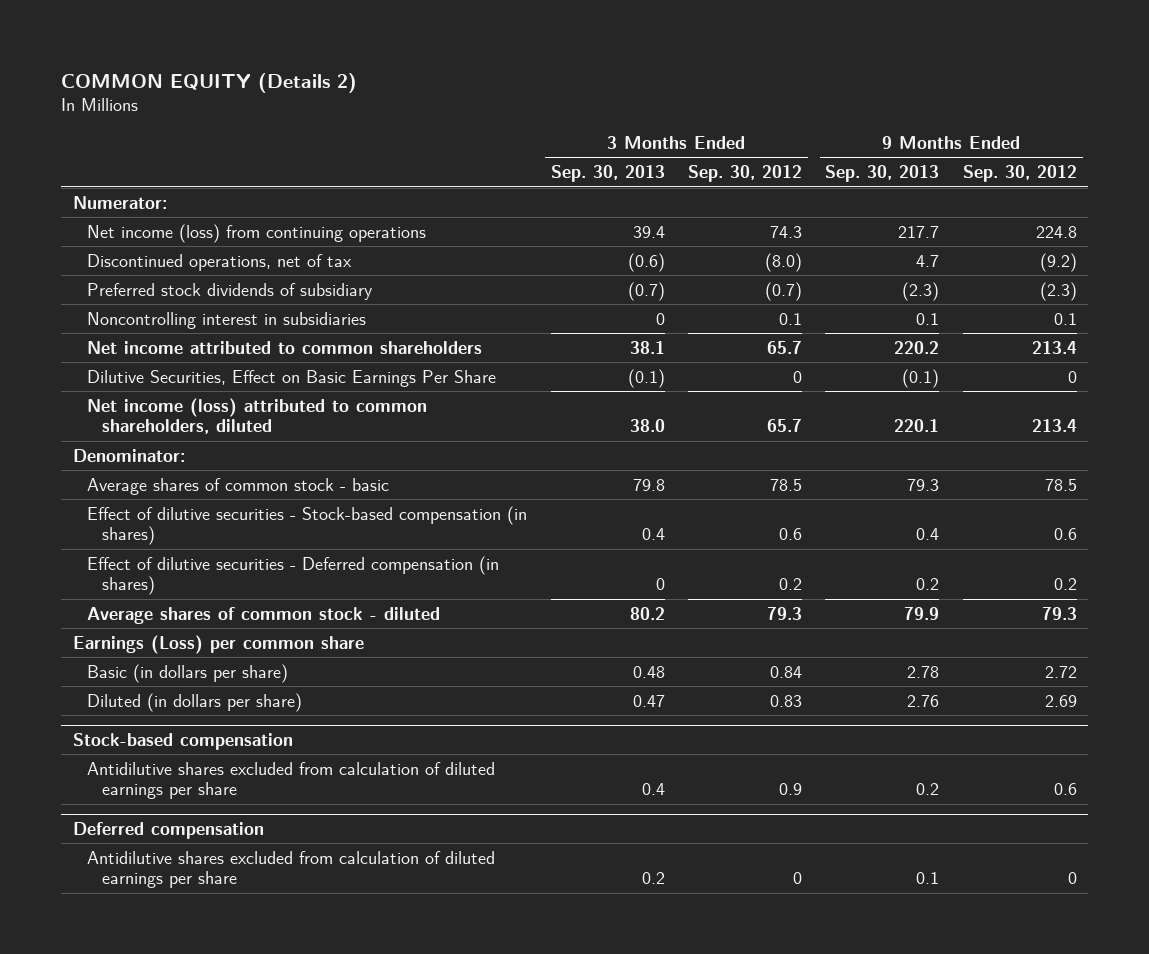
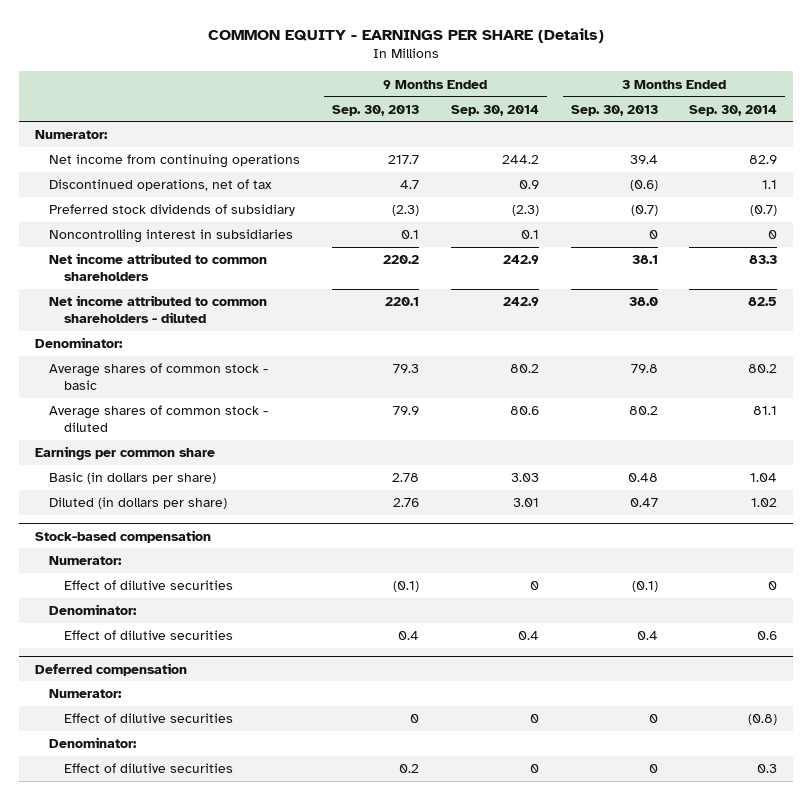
- COMMON EQUITY (Details 2)
+ COMMON EQUITY - EARNINGS PER SHARE (Details)
- | 3 Months Ended Sep. 30, 2013 | 3 Months Ended Sep. 30, 2012 | 9 Months Ended Sep. 30, 2013 | 9 Months Ended Sep. 30, 2012
+ | 9 Months Ended Sep. 30, 2013 | 9 Months Ended Sep. 30, 2014 | 3 Months Ended Sep. 30, 2013 | 3 Months Ended Sep. 30, 2014
- Net income (loss) from continuing operations | 39.4 | 74.3 | 217.7 | 224.8
+ Net income from continuing operations | 217.7 | 244.2 | 39.4 | 82.9
- Dilutive Securities, Effect on Basic Earnings Per Share | (0.1) | 0 | (0.1) | 0
- Net income (loss) attributed to common shareholders, diluted | 38.0 | 65.7 | 220.1 | 213.4
+ Net income attributed to common shareholders - diluted | 220.1 | 242.9 | 38.0 | 82.5
- Effect of dilutive securities - Stock-based compensation (in shares) | 0.4 | 0.6 | 0.4 | 0.6
- Effect of dilutive securities - Deferred compensation (in shares) | 0 | 0.2 | 0.2 | 0.2
- Earnings (Loss) per common share
+ Earnings per common share
@ Stock-based compensation
- Antidilutive shares excluded from calculation of diluted earnings per share | 0.4 | 0.9 | 0.2 | 0.6
+ Numerator:
+ Effect of dilutive securities | (0.1) | 0 | (0.1) | 0
+ Denominator:
+ Effect of dilutive securities | 0.4 | 0.4 | 0.4 | 0.6
@ Deferred compensation
- Antidilutive shares excluded from calculation of diluted earnings per share | 0.2 | 0 | 0.1 | 0
+ Numerator:
+ Effect of dilutive securities | 0 | 0 | 0 | (0.8)
+ Denominator:
+ Effect of dilutive securities | 0.2 | 0 | 0 | 0.3

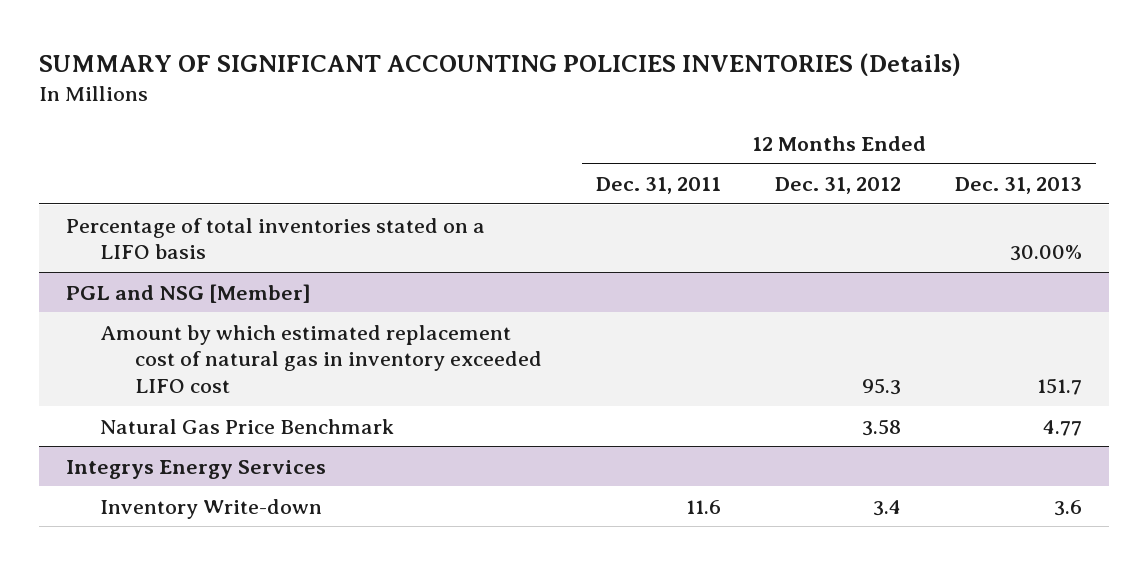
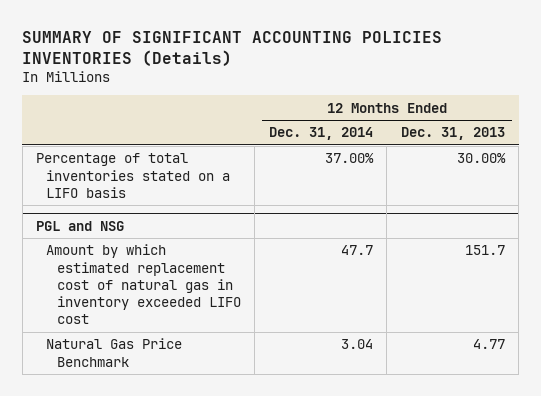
- | 12 Months Ended Dec. 31, 2011 | 12 Months Ended Dec. 31, 2012 | 12 Months Ended Dec. 31, 2013
+ | 12 Months Ended Dec. 31, 2014 | 12 Months Ended Dec. 31, 2013
- PGL and NSG [Member]
+ PGL and NSG
- Integrys Energy Services
- Inventory Write-down | 11.6 | 3.4 | 3.6

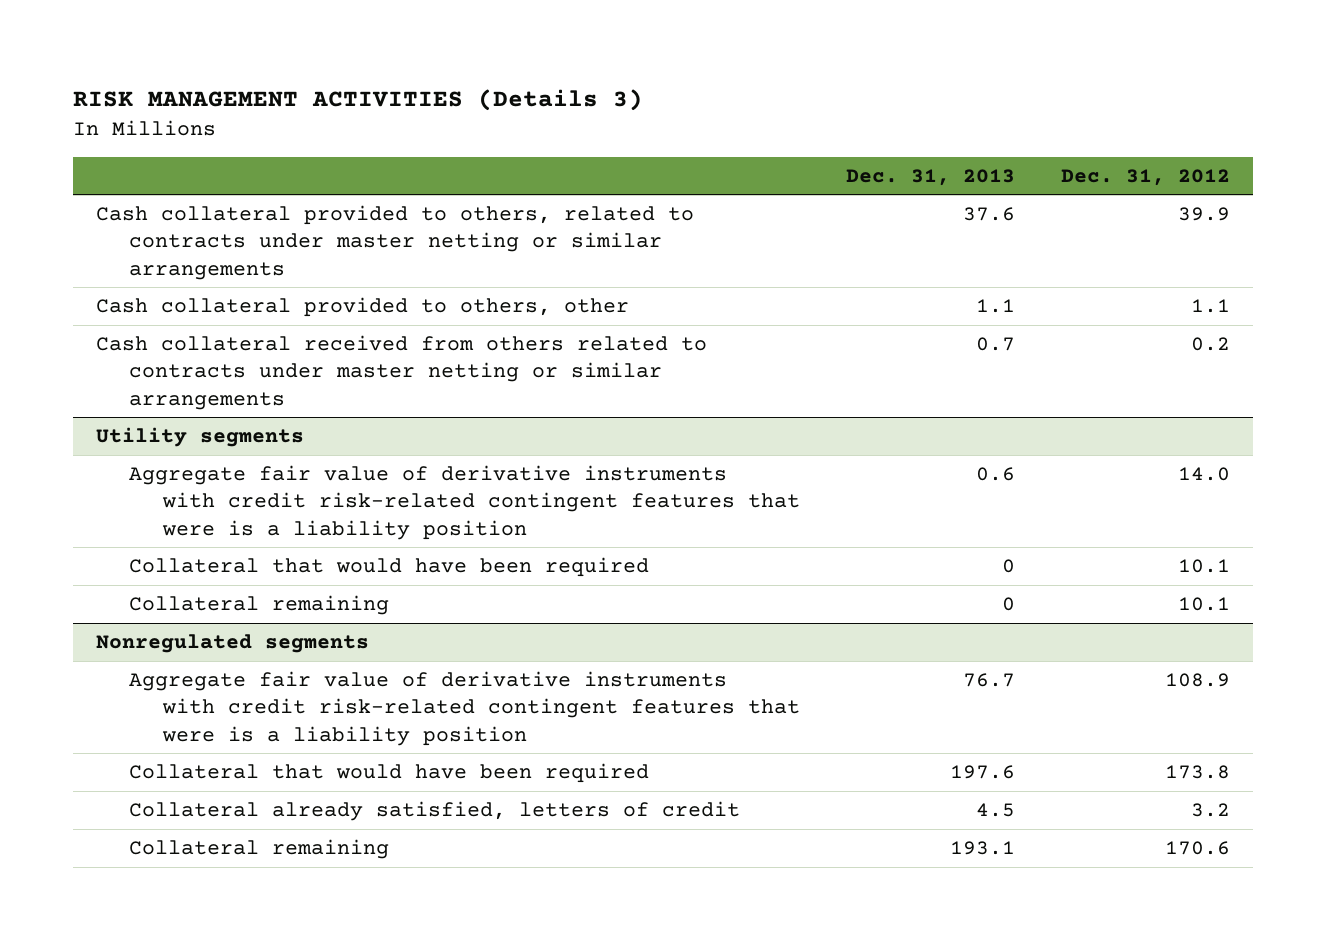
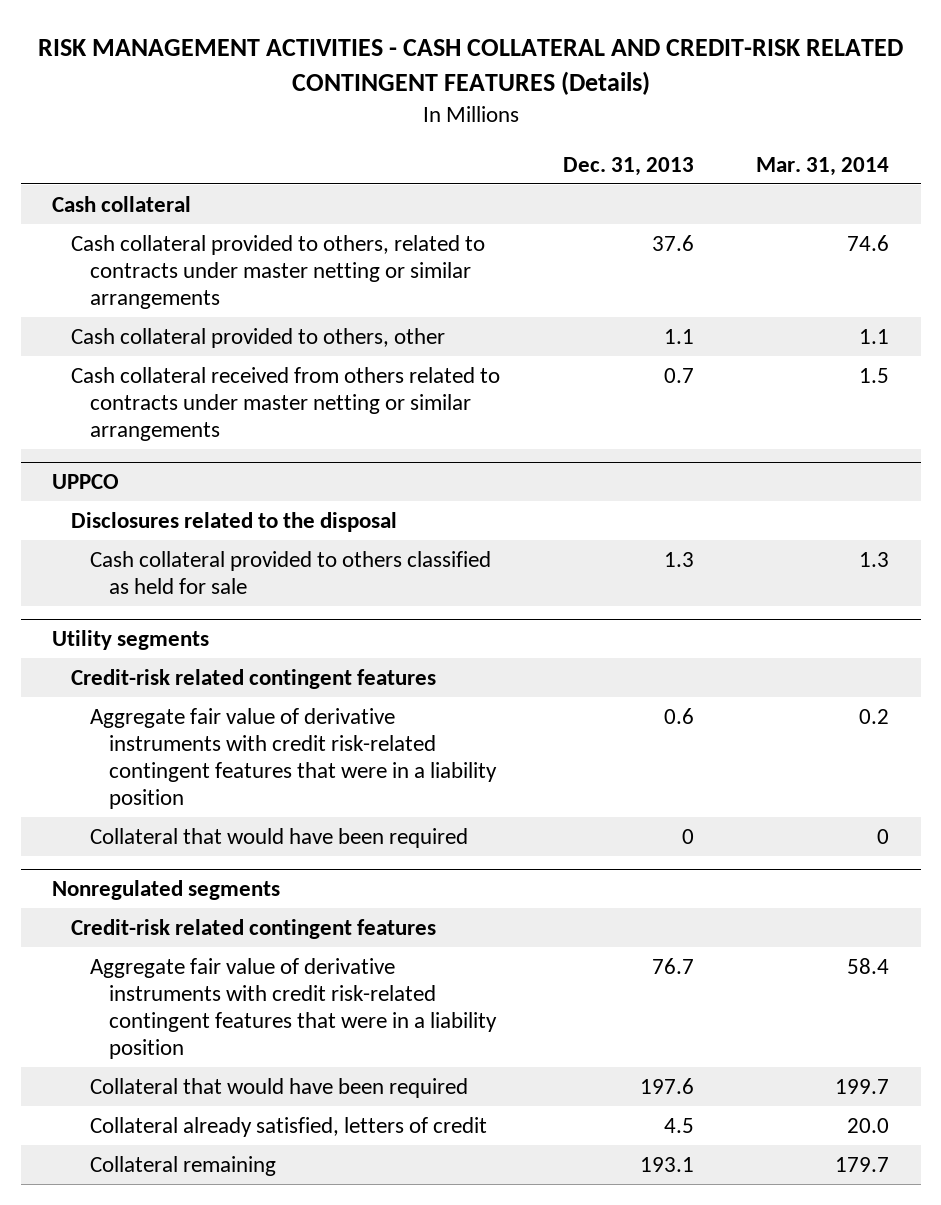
- RISK MANAGEMENT ACTIVITIES (Details 3)
+ RISK MANAGEMENT ACTIVITIES - CASH COLLATERAL AND CREDIT-RISK RELATED CONTINGENT FEATURES (Details)
- | Dec. 31, 2013 | Dec. 31, 2012
+ | Dec. 31, 2013 | Mar. 31, 2014
+ Cash collateral
+ UPPCO
+ Disclosures related to the disposal
+ Cash collateral provided to others classified as held for sale | 1.3 | 1.3
@ Utility segments
- Aggregate fair value of derivative instruments with credit risk-related contingent features that were is a liability position | 0.6 | 14.0
+ Credit-risk related contingent features
+ Aggregate fair value of derivative instruments with credit risk-related contingent features that were in a liability position | 0.6 | 0.2
- Collateral remaining | 0 | 10.1
@ Nonregulated segments
- Aggregate fair value of derivative instruments with credit risk-related contingent features that were is a liability position | 76.7 | 108.9
+ Credit-risk related contingent features
+ Aggregate fair value of derivative instruments with credit risk-related contingent features that were in a liability position | 76.7 | 58.4

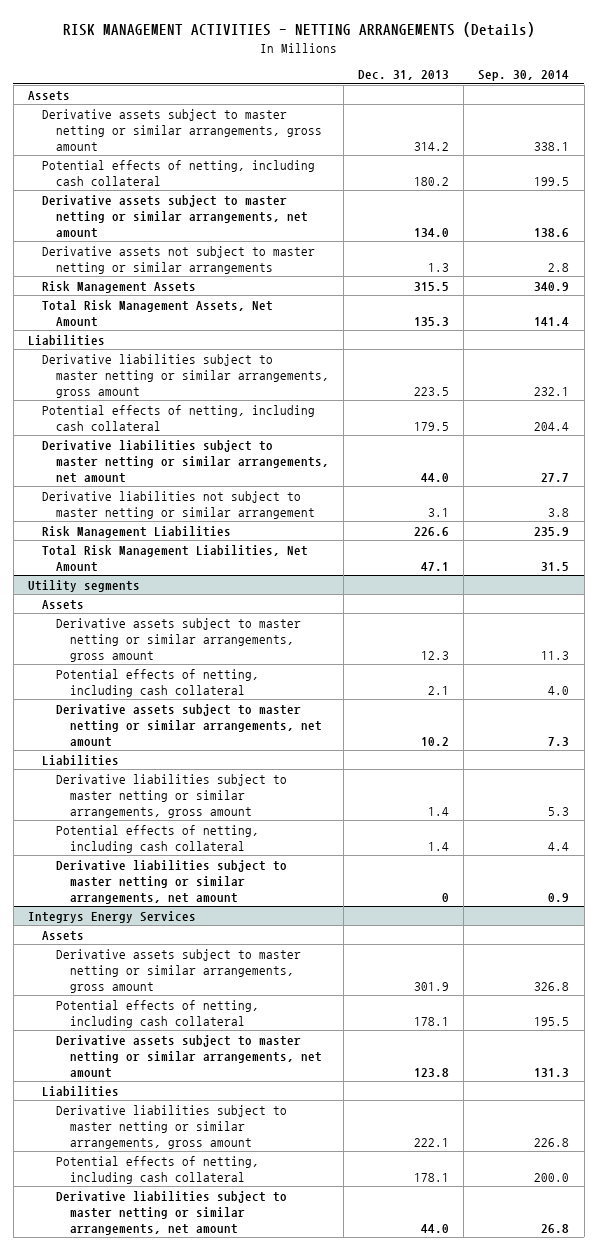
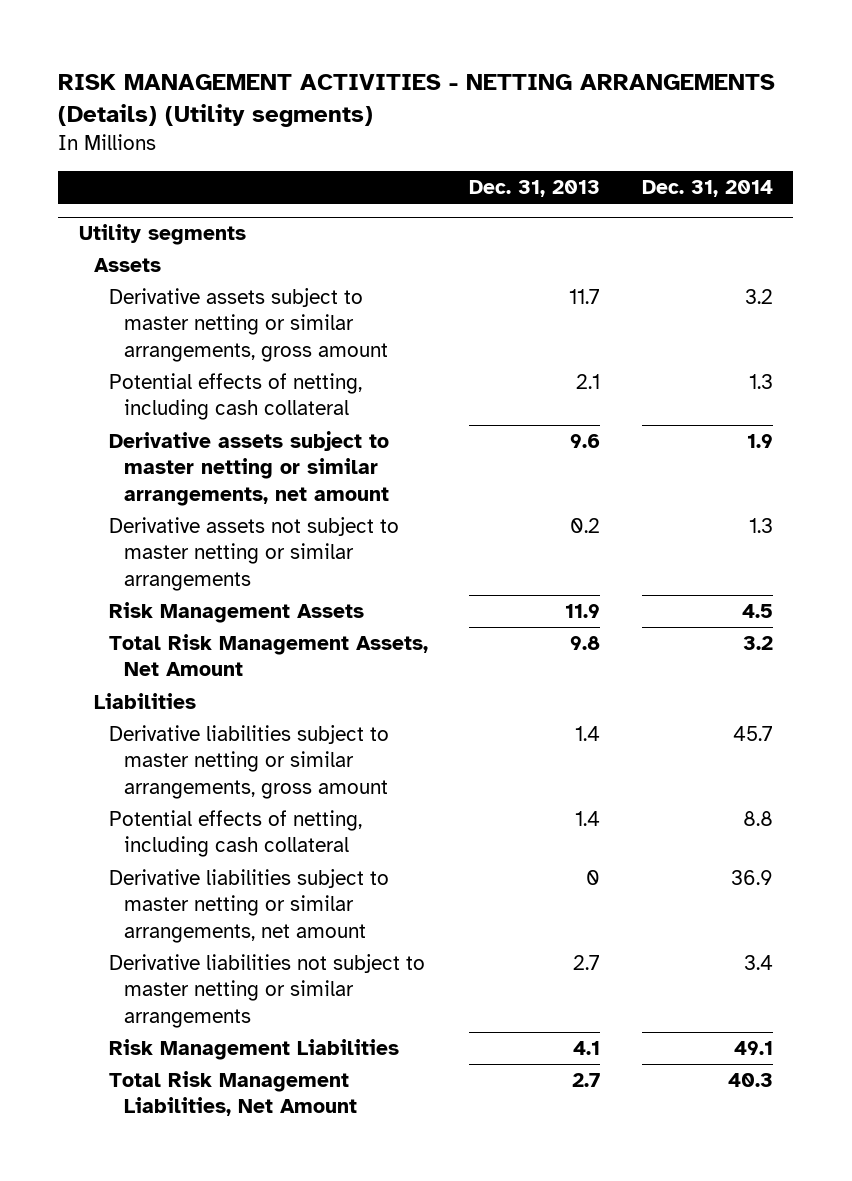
- RISK MANAGEMENT ACTIVITIES - NETTING ARRANGEMENTS (Details)
+ RISK MANAGEMENT ACTIVITIES - NETTING ARRANGEMENTS (Details) (Utility segments)
- | Dec. 31, 2013 | Sep. 30, 2014
+ | Dec. 31, 2013 | Dec. 31, 2014
- Assets
- Derivative assets subject to master netting or similar arrangements, gross amount | 314.2 | 338.1
- Potential effects of netting, including cash collateral | 180.2 | 199.5
- Derivative assets subject to master netting or similar arrangements, net amount | 134.0 | 138.6
- Derivative assets not subject to master netting or similar arrangements | 1.3 | 2.8
- Risk Management Assets | 315.5 | 340.9
- Total Risk Management Assets, Net Amount | 135.3 | 141.4
- Liabilities
- Derivative liabilities subject to master netting or similar arrangements, gross amount | 223.5 | 232.1
- Potential effects of netting, including cash collateral | 179.5 | 204.4
- Derivative liabilities subject to master netting or similar arrangements, net amount | 44.0 | 27.7
- Derivative liabilities not subject to master netting or similar arrangement | 3.1 | 3.8
- Risk Management Liabilities | 226.6 | 235.9
- Total Risk Management Liabilities, Net Amount | 47.1 | 31.5
@ Utility segments
- Derivative assets subject to master netting or similar arrangements, gross amount | 12.3 | 11.3
+ Derivative assets subject to master netting or similar arrangements, gross amount | 11.7 | 3.2
- Derivative assets subject to master netting or similar arrangements, net amount | 10.2 | 7.3
+ Derivative assets subject to master netting or similar arrangements, net amount | 9.6 | 1.9
+ Derivative assets not subject to master netting or similar arrangements | 0.2 | 1.3
+ Risk Management Assets | 11.9 | 4.5
+ Total Risk Management Assets, Net Amount | 9.8 | 3.2
- Integrys Energy Services
- Assets
- Derivative assets subject to master netting or similar arrangements, gross amount | 301.9 | 326.8
- Potential effects of netting, including cash collateral | 178.1 | 195.5
- Derivative assets subject to master netting or similar arrangements, net amount | 123.8 | 131.3
- Liabilities
- Derivative liabilities subject to master netting or similar arrangements, gross amount | 222.1 | 226.8
- Potential effects of netting, including cash collateral | 178.1 | 200.0
- Derivative liabilities subject to master netting or similar arrangements, net amount | 44.0 | 26.8
@ Utility segments
+ Derivative liabilities not subject to master netting or similar arrangements | 2.7 | 3.4
+ Risk Management Liabilities | 4.1 | 49.1
+ Total Risk Management Liabilities, Net Amount | 2.7 | 40.3

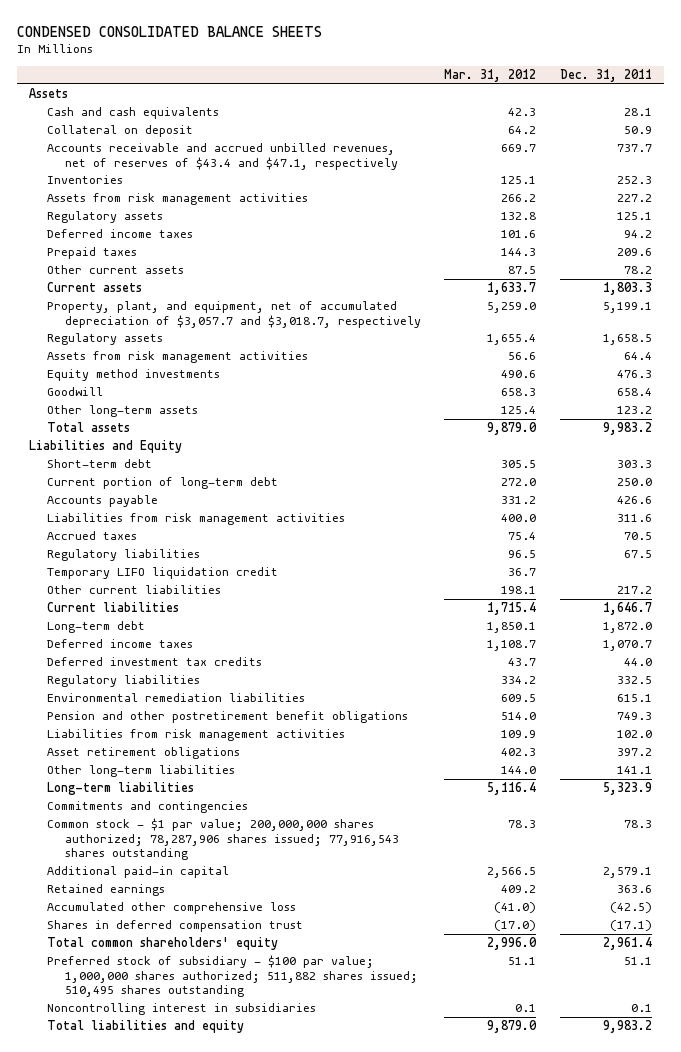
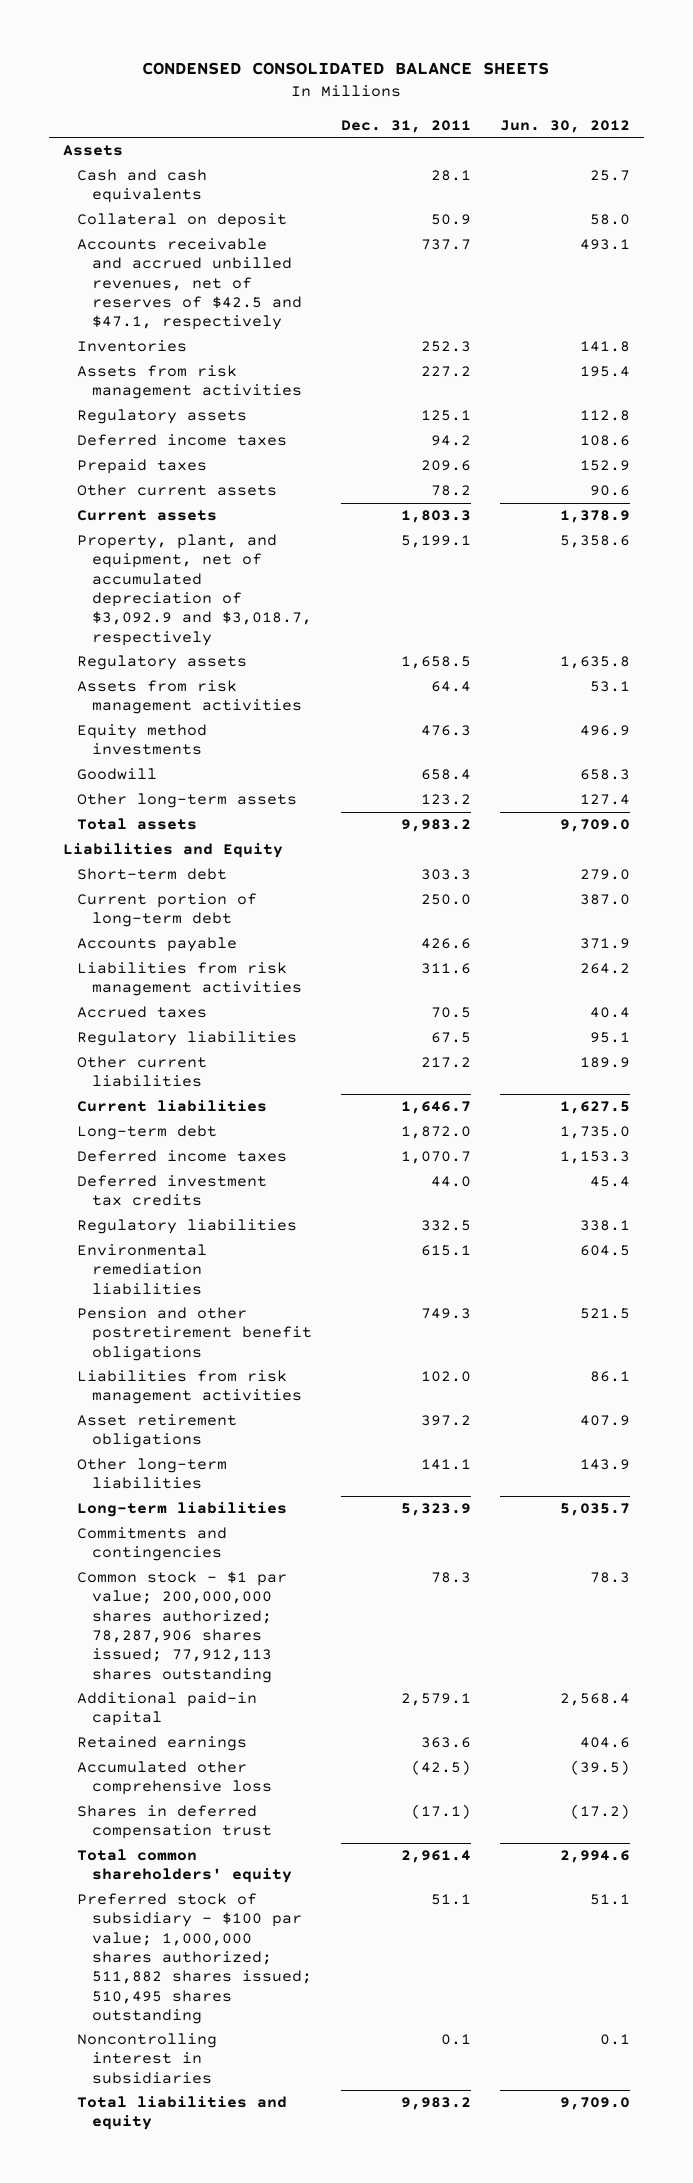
- | Mar. 31, 2012 | Dec. 31, 2011
+ | Dec. 31, 2011 | Jun. 30, 2012
- Accounts receivable and accrued unbilled revenues, net of reserves of $43.4 and $47.1, respectively | 669.7 | 737.7
+ Accounts receivable and accrued unbilled revenues, net of reserves of $42.5 and $47.1, respectively | 737.7 | 493.1
- Property, plant, and equipment, net of accumulated depreciation of $3,057.7 and $3,018.7, respectively | 5,259.0 | 5,199.1
+ Property, plant, and equipment, net of accumulated depreciation of $3,092.9 and $3,018.7, respectively | 5,199.1 | 5,358.6
- Temporary LIFO liquidation credit | 36.7 |
- Common stock - $1 par value; 200,000,000 shares authorized; 78,287,906 shares issued; 77,916,543 shares outstanding | 78.3 | 78.3
+ Common stock - $1 par value; 200,000,000 shares authorized; 78,287,906 shares issued; 77,912,113 shares outstanding | 78.3 | 78.3

